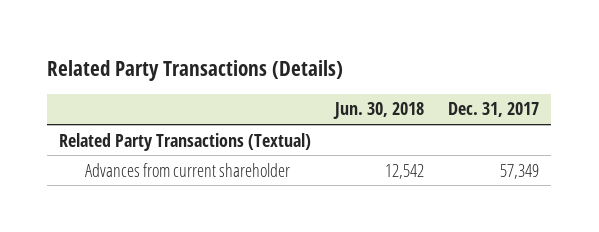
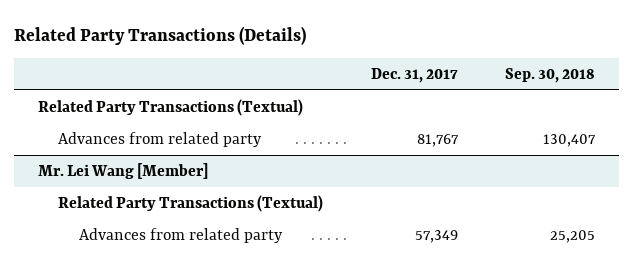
- | Jun. 30, 2018 | Dec. 31, 2017
+ | Dec. 31, 2017 | Sep. 30, 2018
- Advances from current shareholder | 12,542 | 57,349
+ Advances from related party | 81,767 | 130,407
+ Mr. Lei Wang [Member]
+ Related Party Transactions (Textual)
+ Advances from related party | 57,349 | 25,205

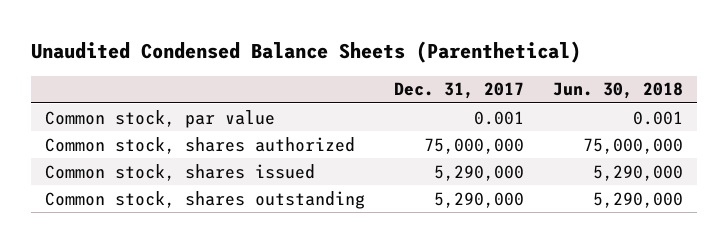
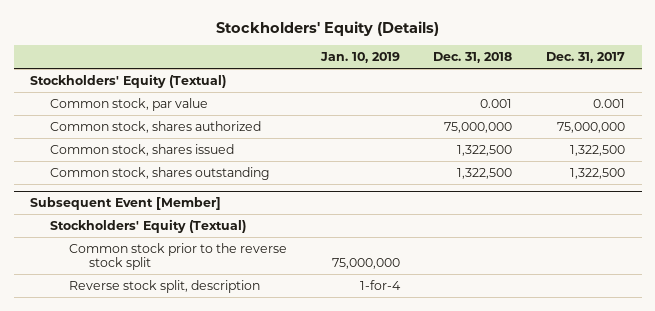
- Unaudited Condensed Balance Sheets (Parenthetical)
+ Stockholders' Equity (Details)
- | Dec. 31, 2017 | Jun. 30, 2018
+ | Jan. 10, 2019 | Dec. 31, 2018 | Dec. 31, 2017
+ Stockholders' Equity (Textual)
- Common stock, shares issued | 5,290,000 | 5,290,000
- Common stock, shares outstanding | 5,290,000 | 5,290,000
+ Common stock, shares issued | | 1,322,500 | 1,322,500
+ Common stock, shares outstanding | | 1,322,500 | 1,322,500
+ Subsequent Event [Member]
+ Stockholders' Equity (Textual)
+ Common stock prior to the reverse stock split | 75,000,000 | |
+ Reverse stock split, description | 1-for-4 | |

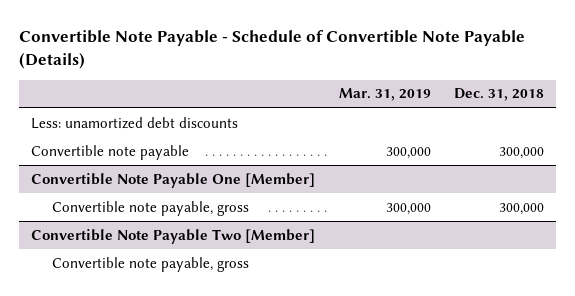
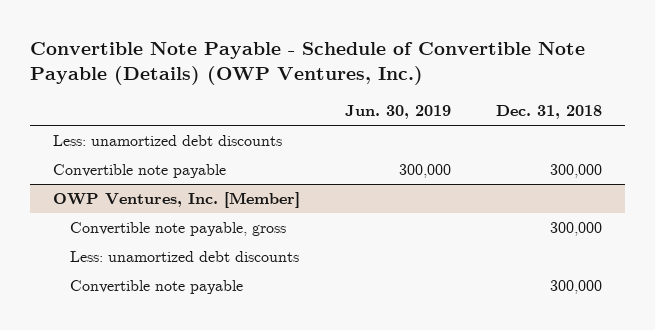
- Convertible Note Payable - Schedule of Convertible Note Payable (Details)
+ Convertible Note Payable - Schedule of Convertible Note Payable (Details) (OWP Ventures, Inc.)
- | Mar. 31, 2019 | Dec. 31, 2018
+ | Jun. 30, 2019 | Dec. 31, 2018
- Convertible Note Payable One [Member]
+ OWP Ventures, Inc. [Member]
- Convertible Note Payable Two [Member]
- Convertible note payable, gross
+ Less: unamortized debt discounts
+ Convertible note payable | | 300,000

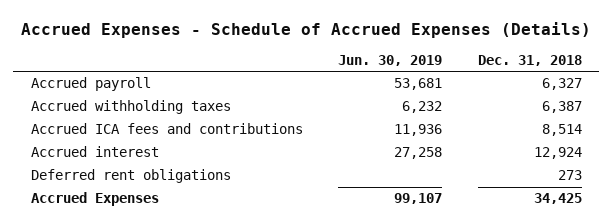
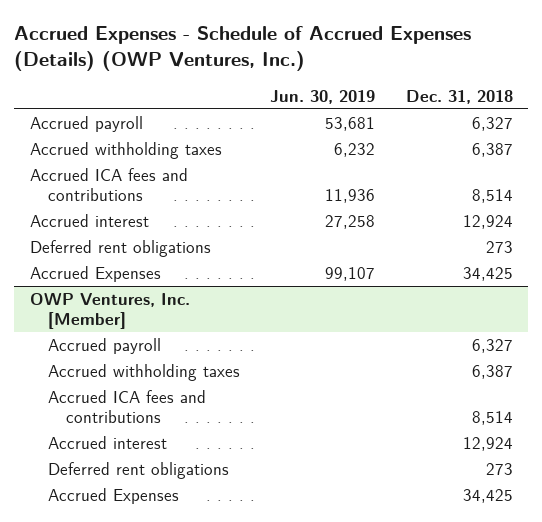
- Accrued Expenses - Schedule of Accrued Expenses (Details)
+ Accrued Expenses - Schedule of Accrued Expenses (Details) (OWP Ventures, Inc.)
+ OWP Ventures, Inc. [Member]
+ Accrued payroll | | 6,327
+ Accrued withholding taxes | | 6,387
+ Accrued ICA fees and contributions | | 8,514
+ Accrued interest | | 12,924
+ Deferred rent obligations | | 273
+ Accrued Expenses | | 34,425

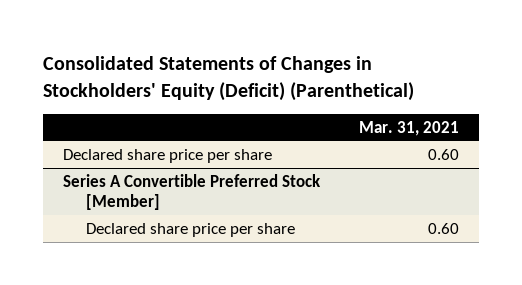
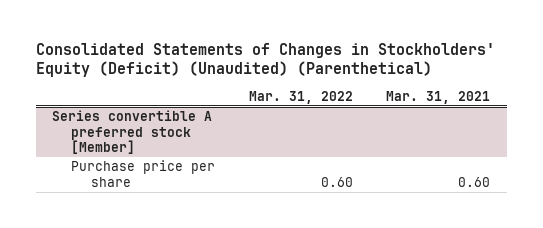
- Consolidated Statements of Changes in Stockholders' Equity (Deficit) (Parenthetical)
+ Consolidated Statements of Changes in Stockholders' Equity (Deficit) (Unaudited) (Parenthetical)
- | Mar. 31, 2021
+ | Mar. 31, 2022 | Mar. 31, 2021
- Declared share price per share | 0.60
- Series A Convertible Preferred Stock [Member]
- Declared share price per share | 0.60
+ Series convertible A preferred stock [Member]
+ Purchase price per share | 0.60 | 0.60

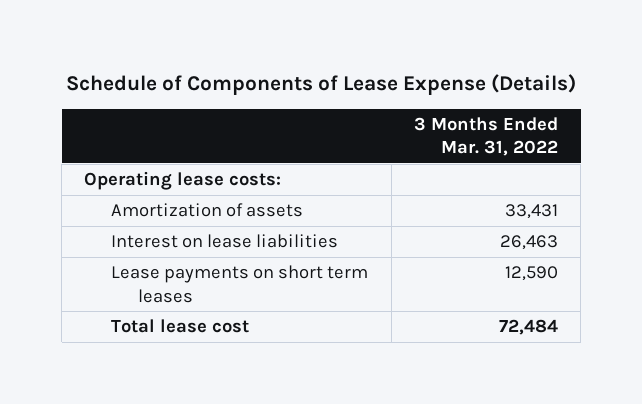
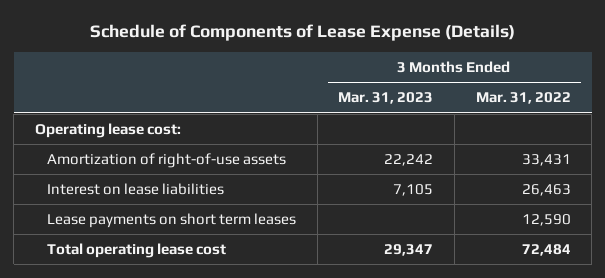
- | 3 Months Ended Mar. 31, 2022
+ | 3 Months Ended Mar. 31, 2023 | 3 Months Ended Mar. 31, 2022
- Operating lease costs:
- Amortization of assets | 33,431
+ Operating lease cost:
+ Amortization of right-of-use assets | 22,242 | 33,431
- Total lease cost | 72,484
+ Total operating lease cost | 29,347 | 72,484

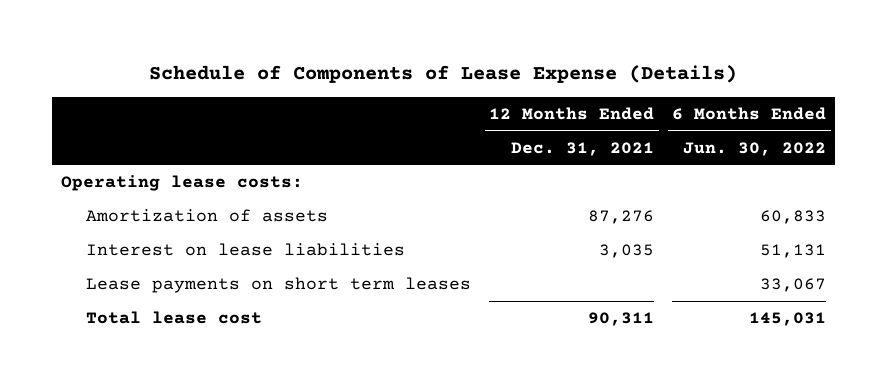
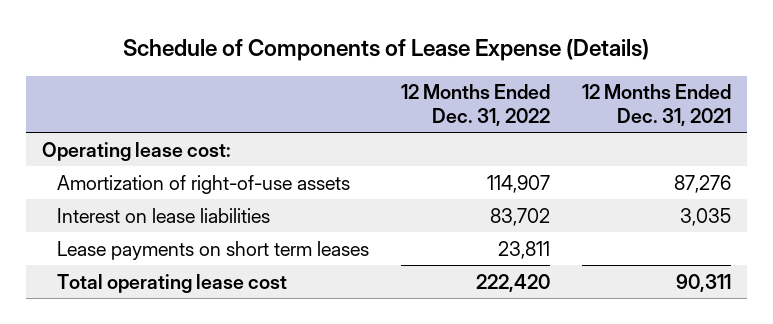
- | 12 Months Ended Dec. 31, 2021 | 6 Months Ended Jun. 30, 2022
+ | 12 Months Ended Dec. 31, 2022 | 12 Months Ended Dec. 31, 2021
- Operating lease costs:
- Amortization of assets | 87,276 | 60,833
+ Operating lease cost:
+ Amortization of right-of-use assets | 114,907 | 87,276
- Total lease cost | 90,311 | 145,031
+ Total operating lease cost | 222,420 | 90,311

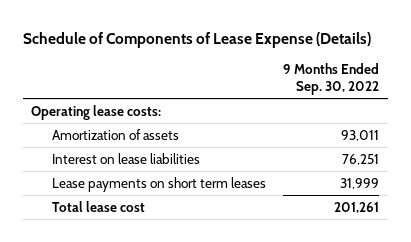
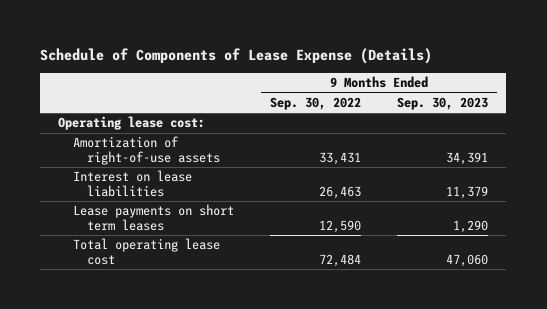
- | 9 Months Ended Sep. 30, 2022
+ | 9 Months Ended Sep. 30, 2022 | 9 Months Ended Sep. 30, 2023
- Operating lease costs:
- Amortization of assets | 93,011
- Interest on lease liabilities | 76,251
- Lease payments on short term leases | 31,999
- Total lease cost | 201,261
+ Operating lease cost:
+ Amortization of right-of-use assets | 33,431 | 34,391
+ Interest on lease liabilities | 26,463 | 11,379
+ Lease payments on short term leases | 12,590 | 1,290
+ Total operating lease cost | 72,484 | 47,060

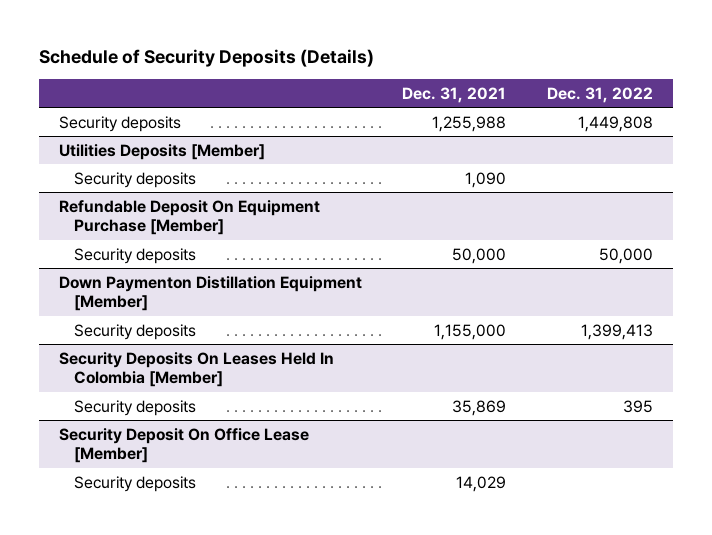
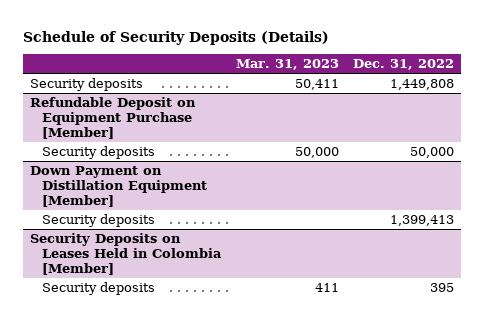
- | Dec. 31, 2021 | Dec. 31, 2022
+ | Mar. 31, 2023 | Dec. 31, 2022
- Utilities Deposits [Member]
- Security deposits | 1,090 |
- Refundable Deposit On Equipment Purchase [Member]
+ Refundable Deposit on Equipment Purchase [Member]
- Down Paymenton Distillation Equipment [Member]
+ Down Payment on Distillation Equipment [Member]
- Security Deposits On Leases Held In Colombia [Member]
+ Security Deposits on Leases Held in Colombia [Member]
- Security Deposit On Office Lease [Member]
- Security deposits | 14,029 |

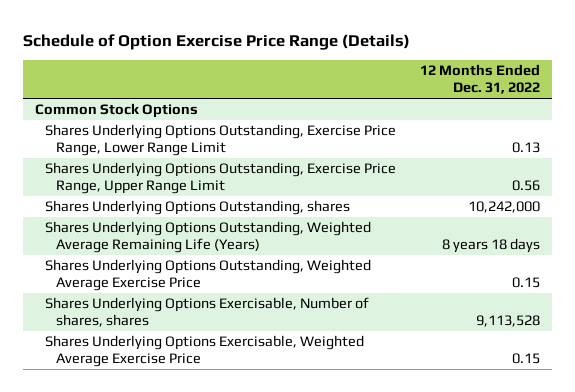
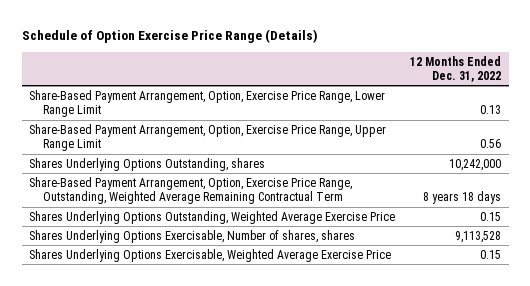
- Common Stock Options
- Shares Underlying Options Outstanding, Exercise Price Range, Lower Range Limit | 0.13
- Shares Underlying Options Outstanding, Exercise Price Range, Upper Range Limit | 0.56
+ Share-Based Payment Arrangement, Option, Exercise Price Range, Lower Range Limit | 0.13
+ Share-Based Payment Arrangement, Option, Exercise Price Range, Upper Range Limit | 0.56
- Shares Underlying Options Outstanding, Weighted Average Remaining Life (Years) | 8 years 18 days
+ Share-Based Payment Arrangement, Option, Exercise Price Range, Outstanding, Weighted Average Remaining Contractual Term | 8 years 18 days

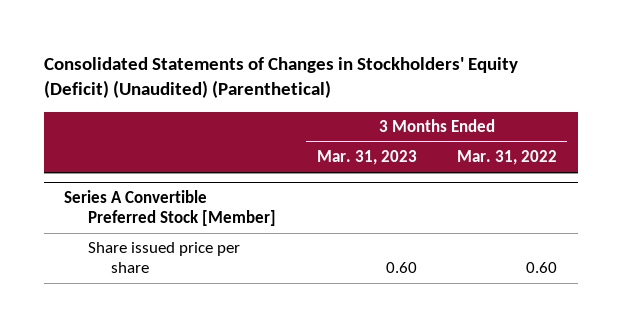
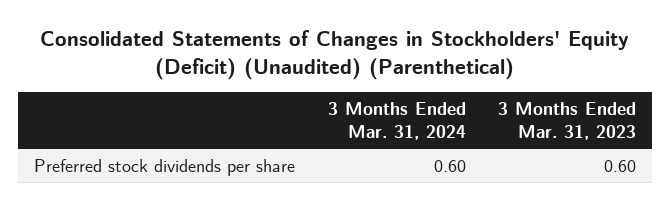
- | 3 Months Ended Mar. 31, 2023 | 3 Months Ended Mar. 31, 2022
+ | 3 Months Ended Mar. 31, 2024 | 3 Months Ended Mar. 31, 2023
- Series A Convertible Preferred Stock [Member]
- Share issued price per share | 0.60 | 0.60
+ Preferred stock dividends per share | 0.60 | 0.60

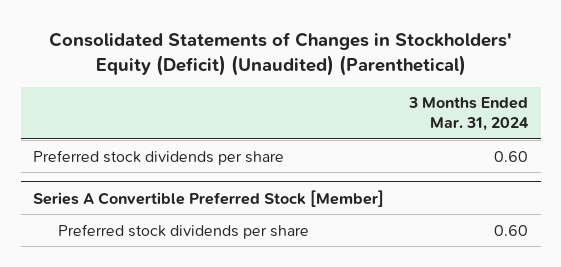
- | 3 Months Ended Mar. 31, 2024 | 3 Months Ended Mar. 31, 2023
+ | 3 Months Ended Mar. 31, 2024
+ Series A Convertible Preferred Stock [Member]
+ Preferred stock dividends per share | 0.60

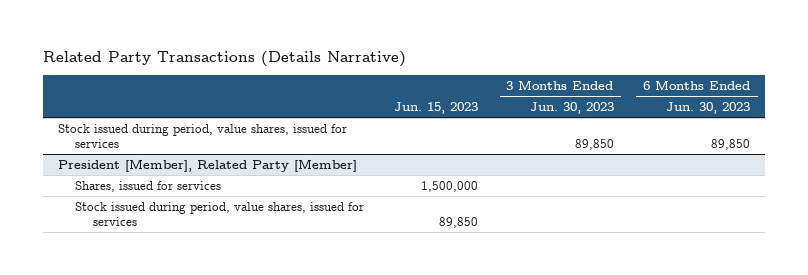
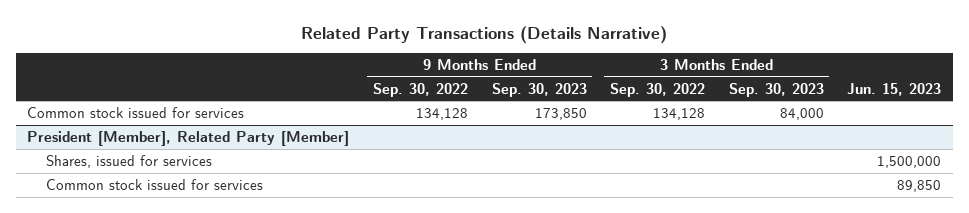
- | Jun. 15, 2023 | 3 Months Ended Jun. 30, 2023 | 6 Months Ended Jun. 30, 2023
+ | 9 Months Ended Sep. 30, 2022 | 9 Months Ended Sep. 30, 2023 | 3 Months Ended Sep. 30, 2022 | 3 Months Ended Sep. 30, 2023 | Jun. 15, 2023
- Stock issued during period, value shares, issued for services | | 89,850 | 89,850
+ Common stock issued for services | 134,128 | 173,850 | 134,128 | 84,000 |
@ President [Member], Related Party [Member]
- Stock issued during period, value shares, issued for services | 89,850 | |
+ Common stock issued for services | | | | | 89,850

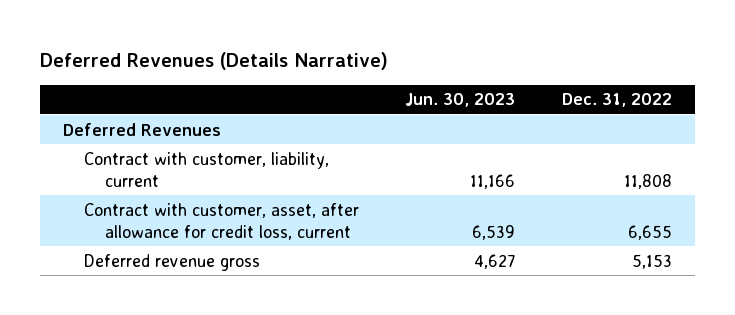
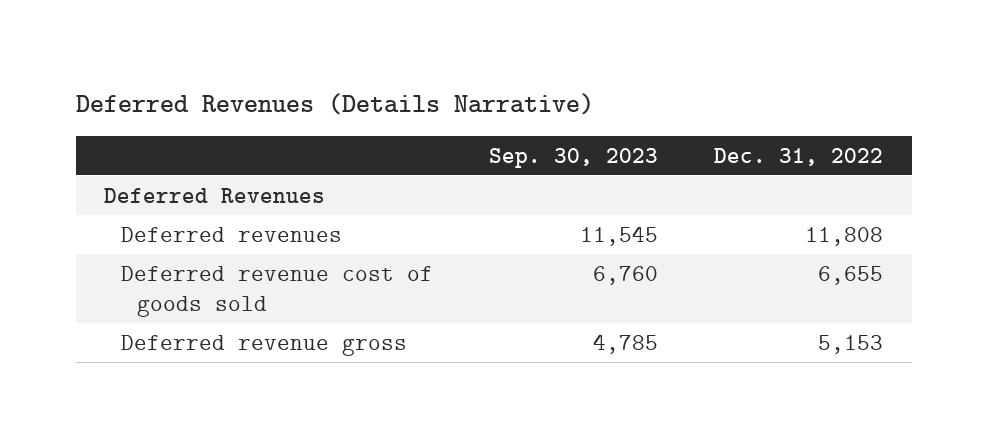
- | Jun. 30, 2023 | Dec. 31, 2022
+ | Sep. 30, 2023 | Dec. 31, 2022
- Contract with customer, liability, current | 11,166 | 11,808
- Contract with customer, asset, after allowance for credit loss, current | 6,539 | 6,655
+ Deferred revenues | 11,545 | 11,808
+ Deferred revenue cost of goods sold | 6,760 | 6,655

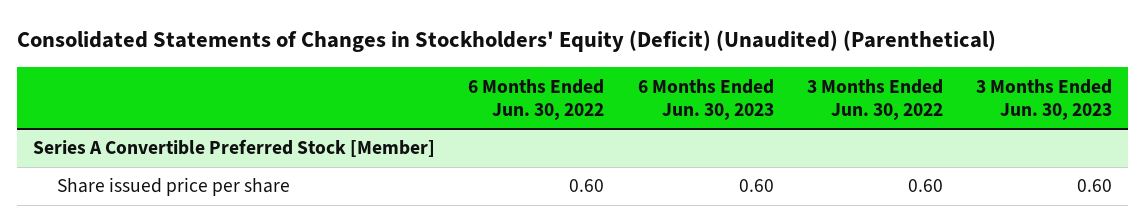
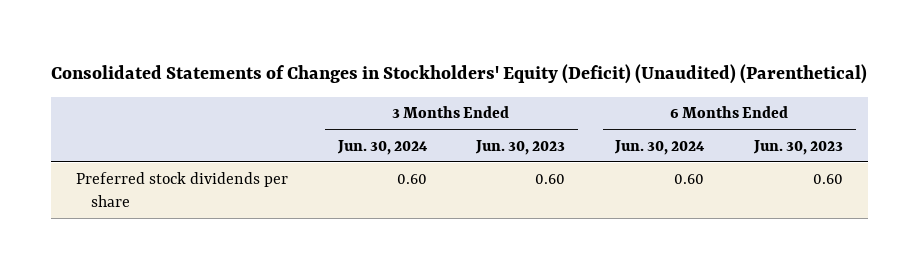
- | 6 Months Ended Jun. 30, 2022 | 6 Months Ended Jun. 30, 2023 | 3 Months Ended Jun. 30, 2022 | 3 Months Ended Jun. 30, 2023
+ | 3 Months Ended Jun. 30, 2024 | 3 Months Ended Jun. 30, 2023 | 6 Months Ended Jun. 30, 2024 | 6 Months Ended Jun. 30, 2023
- Series A Convertible Preferred Stock [Member]
- Share issued price per share | 0.60 | 0.60 | 0.60 | 0.60
+ Preferred stock dividends per share | 0.60 | 0.60 | 0.60 | 0.60

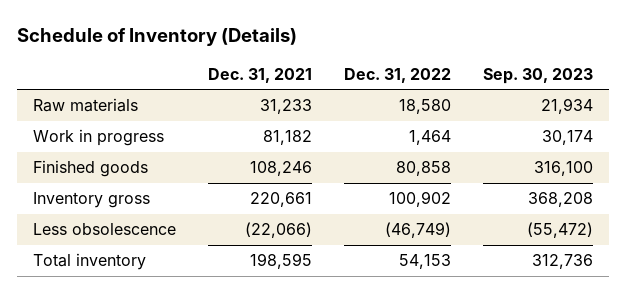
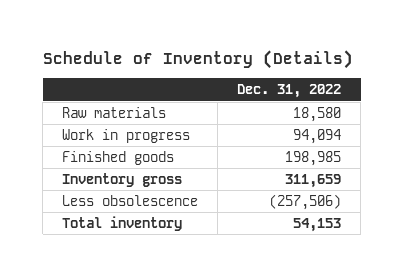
- | Dec. 31, 2021 | Dec. 31, 2022 | Sep. 30, 2023
+ | Dec. 31, 2022
- Work in progress | 81,182 | 1,464 | 30,174
- Finished goods | 108,246 | 80,858 | 316,100
- Inventory gross | 220,661 | 100,902 | 368,208
- Less obsolescence | (22,066) | (46,749) | (55,472)
+ Work in progress | 94,094
+ Finished goods | 198,985
+ Inventory gross | 311,659
+ Less obsolescence | (257,506)

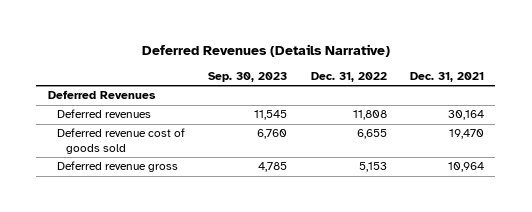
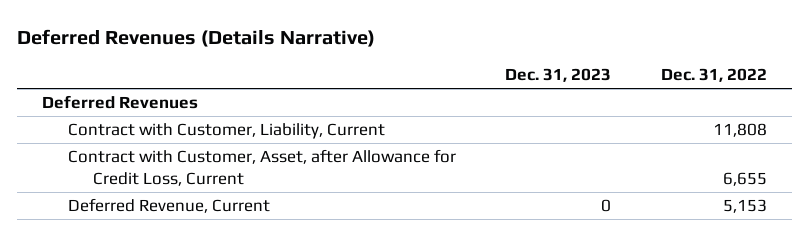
- | Sep. 30, 2023 | Dec. 31, 2022 | Dec. 31, 2021
+ | Dec. 31, 2023 | Dec. 31, 2022
- Deferred revenues | 11,545 | 11,808 | 30,164
- Deferred revenue cost of goods sold | 6,760 | 6,655 | 19,470
- Deferred revenue gross | 4,785 | 5,153 | 10,964
+ Contract with Customer, Liability, Current | | 11,808
+ Contract with Customer, Asset, after Allowance for Credit Loss, Current | | 6,655
+ Deferred Revenue, Current | 0 | 5,153

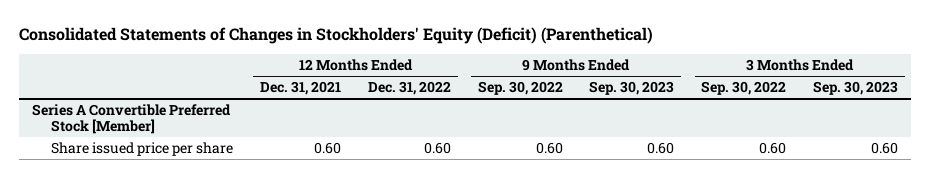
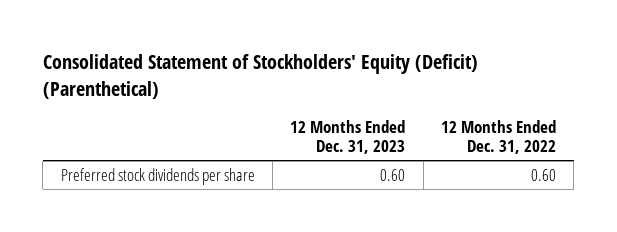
- Consolidated Statements of Changes in Stockholders' Equity (Deficit) (Parenthetical)
+ Consolidated Statement of Stockholders' Equity (Deficit) (Parenthetical)
- | 12 Months Ended Dec. 31, 2021 | 12 Months Ended Dec. 31, 2022 | 9 Months Ended Sep. 30, 2022 | 9 Months Ended Sep. 30, 2023 | 3 Months Ended Sep. 30, 2022 | 3 Months Ended Sep. 30, 2023
+ | 12 Months Ended Dec. 31, 2023 | 12 Months Ended Dec. 31, 2022
- Series A Convertible Preferred Stock [Member]
- Share issued price per share | 0.60 | 0.60 | 0.60 | 0.60 | 0.60 | 0.60
+ Preferred stock dividends per share | 0.60 | 0.60

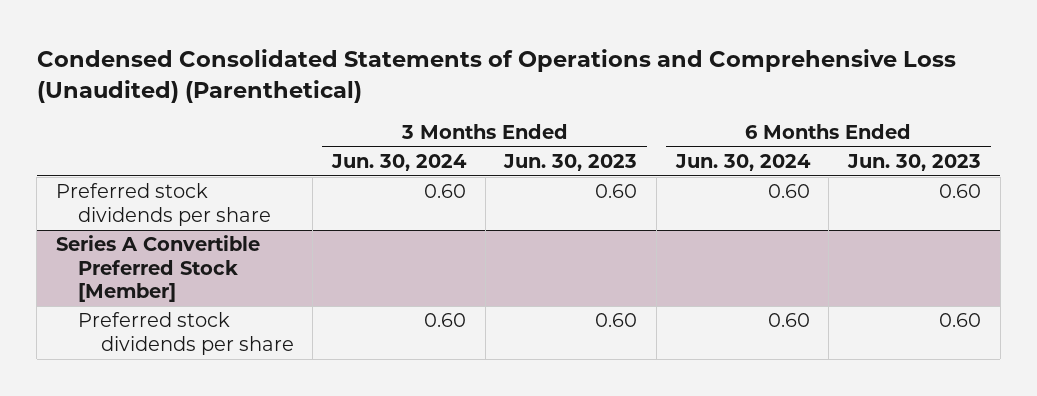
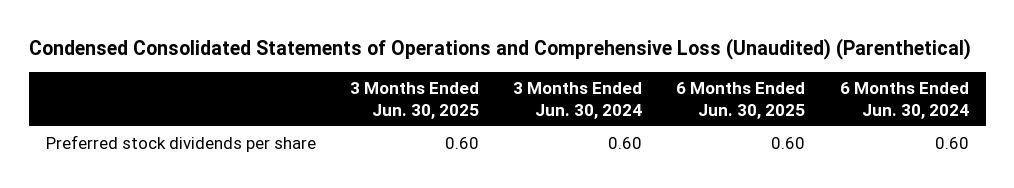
- | 3 Months Ended Jun. 30, 2024 | 3 Months Ended Jun. 30, 2023 | 6 Months Ended Jun. 30, 2024 | 6 Months Ended Jun. 30, 2023
+ | 3 Months Ended Jun. 30, 2025 | 3 Months Ended Jun. 30, 2024 | 6 Months Ended Jun. 30, 2025 | 6 Months Ended Jun. 30, 2024
- Series A Convertible Preferred Stock [Member]
- Preferred stock dividends per share | 0.60 | 0.60 | 0.60 | 0.60

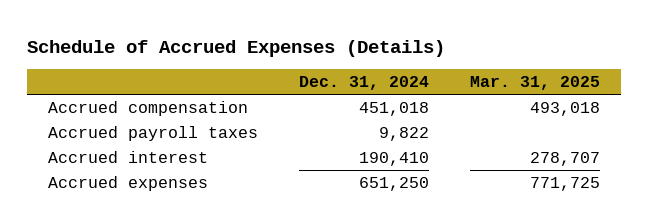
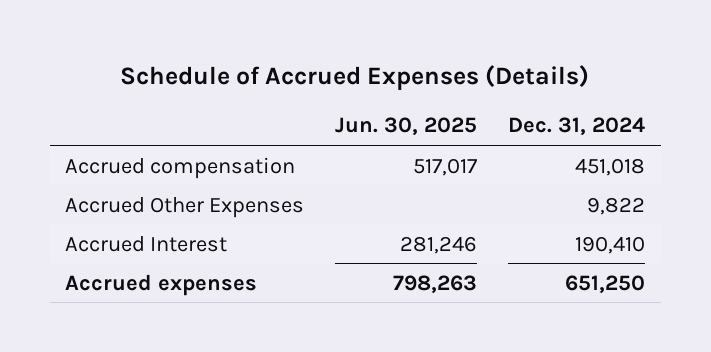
- | Dec. 31, 2024 | Mar. 31, 2025
+ | Jun. 30, 2025 | Dec. 31, 2024
- Accrued payroll taxes | 9,822 |
- Accrued interest | 190,410 | 278,707
+ Accrued Other Expenses | | 9,822
+ Accrued Interest | 281,246 | 190,410

